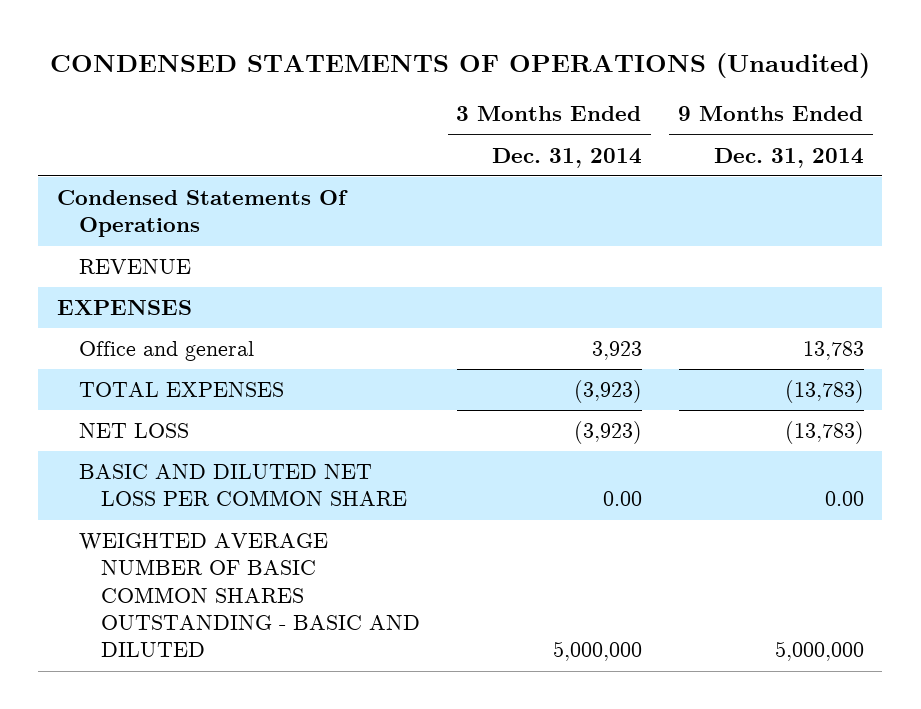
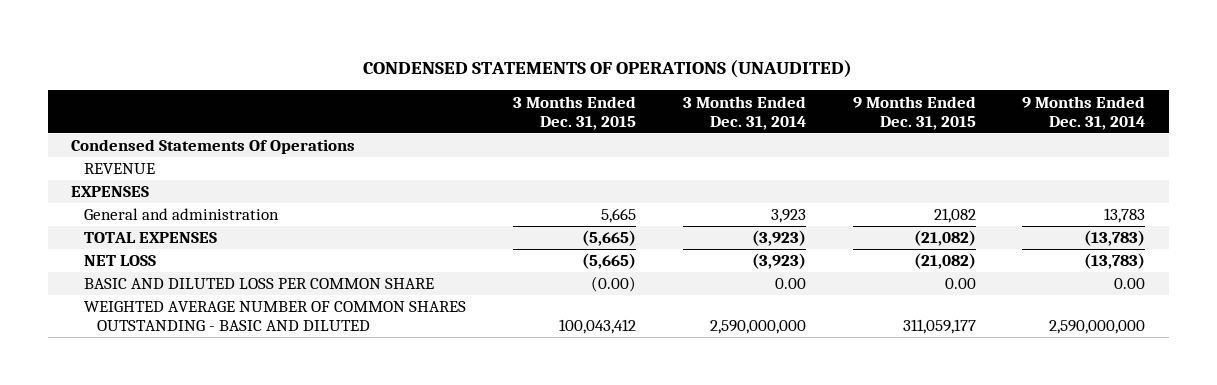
- CONDENSED STATEMENTS OF OPERATIONS (Unaudited)
+ CONDENSED STATEMENTS OF OPERATIONS (UNAUDITED)
- | 3 Months Ended Dec. 31, 2014 | 9 Months Ended Dec. 31, 2014
+ | 3 Months Ended Dec. 31, 2015 | 3 Months Ended Dec. 31, 2014 | 9 Months Ended Dec. 31, 2015 | 9 Months Ended Dec. 31, 2014
- Office and general | 3,923 | 13,783
+ General and administration | 5,665 | 3,923 | 21,082 | 13,783
- BASIC AND DILUTED NET LOSS PER COMMON SHARE | 0.00 | 0.00
- WEIGHTED AVERAGE NUMBER OF BASIC COMMON SHARES OUTSTANDING - BASIC AND DILUTED | 5,000,000 | 5,000,000
+ BASIC AND DILUTED LOSS PER COMMON SHARE | (0.00) | 0.00 | 0.00 | 0.00
+ WEIGHTED AVERAGE NUMBER OF COMMON SHARES OUTSTANDING - BASIC AND DILUTED | 100,043,412 | 2,590,000,000 | 311,059,177 | 2,590,000,000

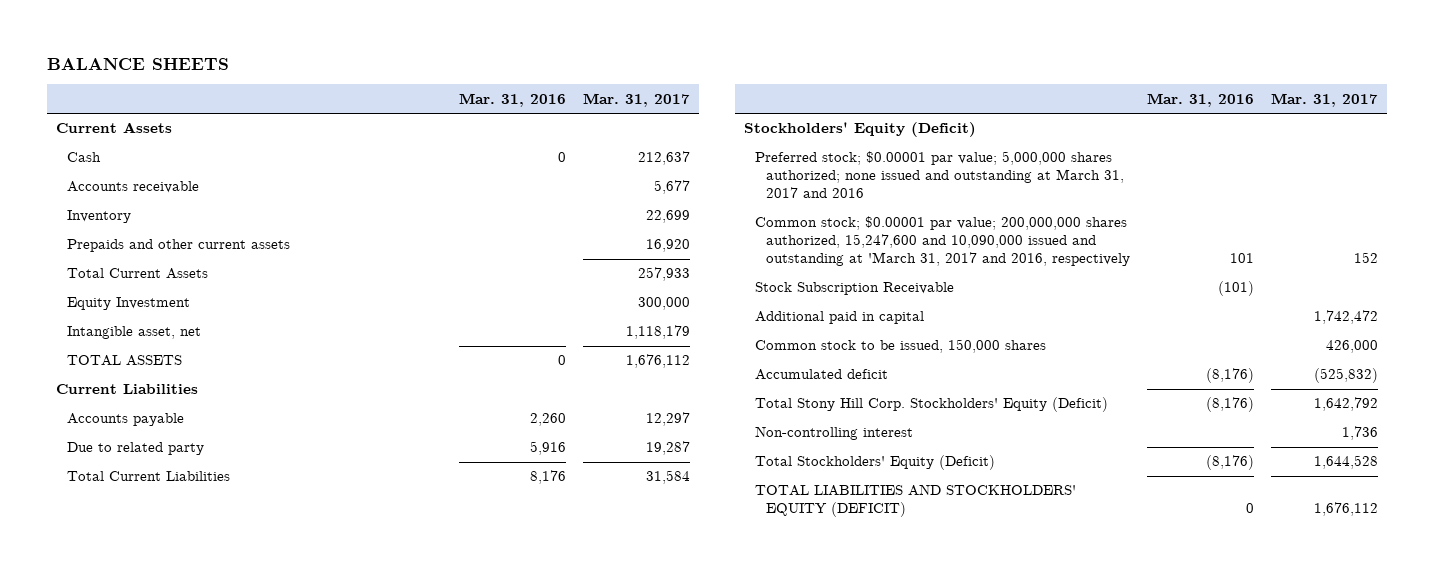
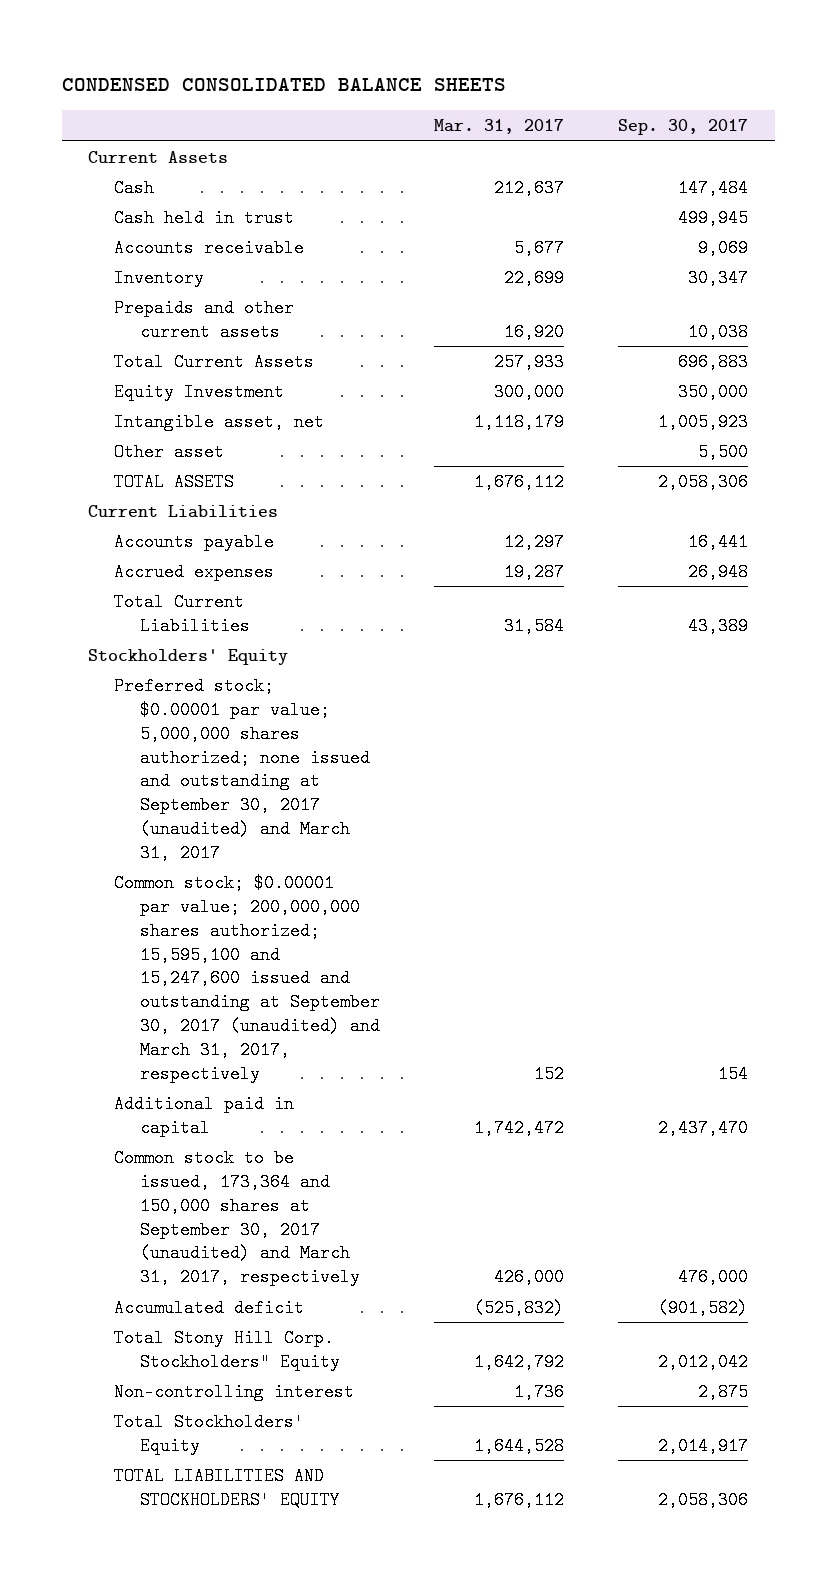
- BALANCE SHEETS
+ CONDENSED CONSOLIDATED BALANCE SHEETS
- | Mar. 31, 2016 | Mar. 31, 2017
+ | Mar. 31, 2017 | Sep. 30, 2017
+ Cash held in trust | | 499,945
+ Other asset | | 5,500
- Due to related party | 5,916 | 19,287
+ Accrued expenses | 19,287 | 26,948
- Stockholders' Equity (Deficit)
- Preferred stock; $0.00001 par value; 5,000,000 shares authorized; none issued and outstanding at March 31, 2017 and 2016
- Common stock; $0.00001 par value; 200,000,000 shares authorized, 15,247,600 and 10,090,000 issued and outstanding at 'March 31, 2017 and 2016, respectively | 101 | 152
- Stock Subscription Receivable | (101) |
+ Stockholders' Equity
+ Preferred stock; $0.00001 par value; 5,000,000 shares authorized; none issued and outstanding at September 30, 2017 (unaudited) and March 31, 2017
+ Common stock; $0.00001 par value; 200,000,000 shares authorized; 15,595,100 and 15,247,600 issued and outstanding at September 30, 2017 (unaudited) and March 31, 2017, respectively | 152 | 154
- Common stock to be issued, 150,000 shares | | 426,000
+ Common stock to be issued, 173,364 and 150,000 shares at September 30, 2017 (unaudited) and March 31, 2017, respectively | 426,000 | 476,000
- Total Stony Hill Corp. Stockholders' Equity (Deficit) | (8,176) | 1,642,792
+ Total Stony Hill Corp. Stockholders" Equity | 1,642,792 | 2,012,042
- Total Stockholders' Equity (Deficit) | (8,176) | 1,644,528
- TOTAL LIABILITIES AND STOCKHOLDERS' EQUITY (DEFICIT) | 0 | 1,676,112
+ Total Stockholders' Equity | 1,644,528 | 2,014,917
+ TOTAL LIABILITIES AND STOCKHOLDERS' EQUITY | 1,676,112 | 2,058,306

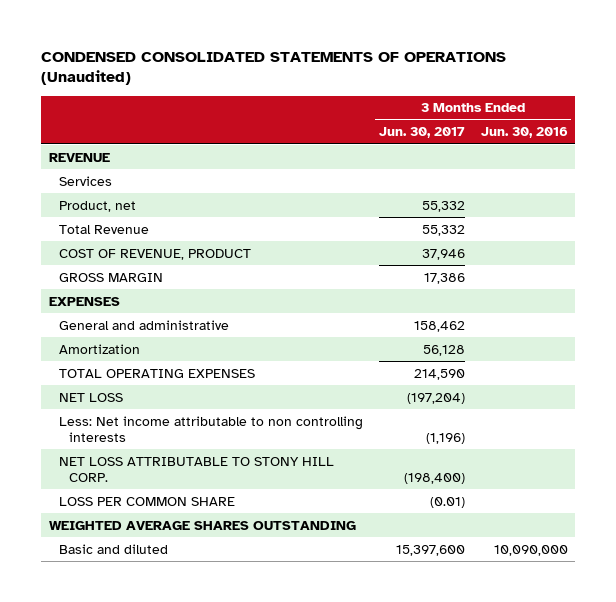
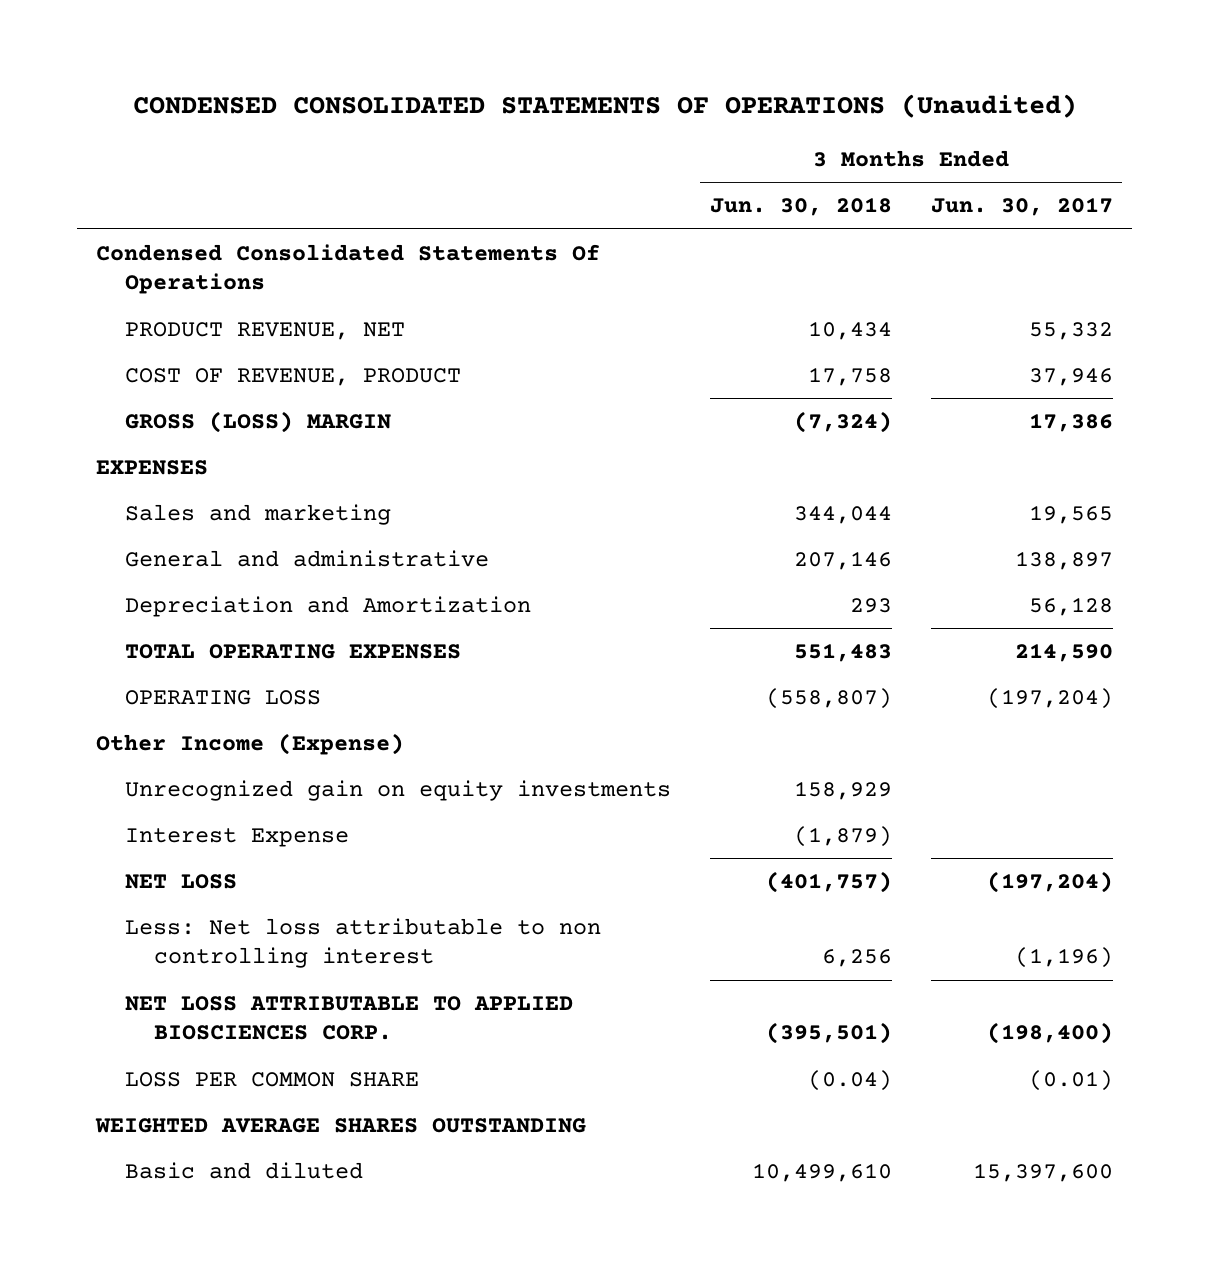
- | 3 Months Ended Jun. 30, 2017 | 3 Months Ended Jun. 30, 2016
+ | 3 Months Ended Jun. 30, 2018 | 3 Months Ended Jun. 30, 2017
- REVENUE
- Services
- Product, net | 55,332 |
- Total Revenue | 55,332 |
+ Condensed Consolidated Statements Of Operations
+ PRODUCT REVENUE, NET | 10,434 | 55,332
- GROSS MARGIN | 17,386 |
+ GROSS (LOSS) MARGIN | (7,324) | 17,386
- General and administrative | 158,462 |
- Amortization | 56,128 |
+ Sales and marketing | 344,044 | 19,565
+ General and administrative | 207,146 | 138,897
+ Depreciation and Amortization | 293 | 56,128
+ OPERATING LOSS | (558,807) | (197,204)
+ Other Income (Expense)
+ Unrecognized gain on equity investments | 158,929 |
+ Interest Expense | (1,879) |
- Less: Net income attributable to non controlling interests | (1,196) |
- NET LOSS ATTRIBUTABLE TO STONY HILL CORP. | (198,400) |
+ Less: Net loss attributable to non controlling interest | 6,256 | (1,196)
+ NET LOSS ATTRIBUTABLE TO APPLIED BIOSCIENCES CORP. | (395,501) | (198,400)

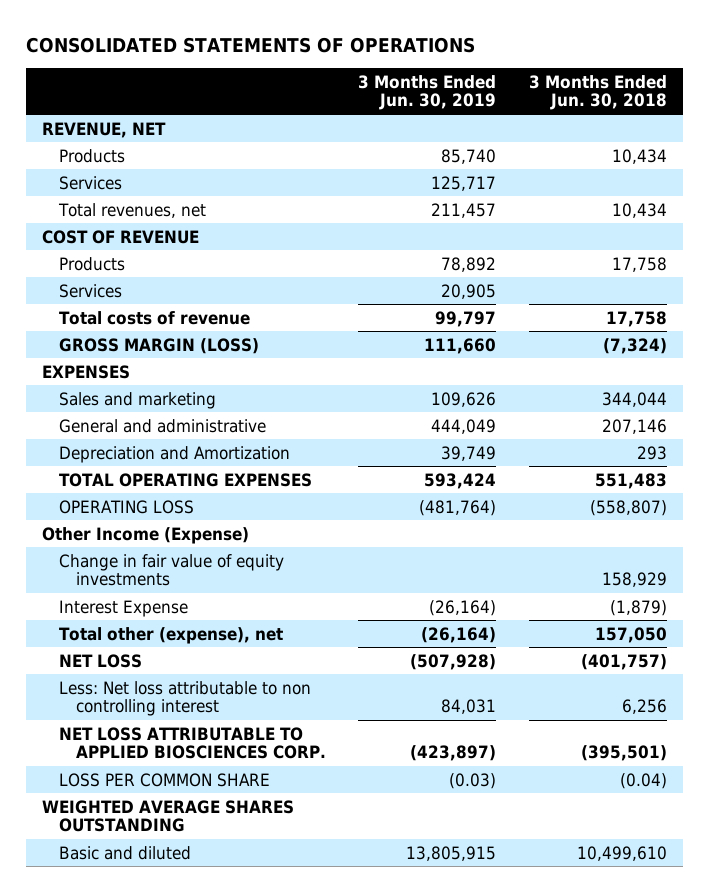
- CONDENSED CONSOLIDATED STATEMENTS OF OPERATIONS (Unaudited)
+ CONSOLIDATED STATEMENTS OF OPERATIONS
- | 3 Months Ended Jun. 30, 2018 | 3 Months Ended Jun. 30, 2017
+ | 3 Months Ended Jun. 30, 2019 | 3 Months Ended Jun. 30, 2018
- Condensed Consolidated Statements Of Operations
- PRODUCT REVENUE, NET | 10,434 | 55,332
- COST OF REVENUE, PRODUCT | 17,758 | 37,946
- GROSS (LOSS) MARGIN | (7,324) | 17,386
+ REVENUE, NET
+ Products | 85,740 | 10,434
+ Services | 125,717 |
+ Total revenues, net | 211,457 | 10,434
+ COST OF REVENUE
+ Products | 78,892 | 17,758
+ Services | 20,905 |
+ Total costs of revenue | 99,797 | 17,758
+ GROSS MARGIN (LOSS) | 111,660 | (7,324)
- Unrecognized gain on equity investments | 158,929 |
+ Change in fair value of equity investments | | 158,929
+ Total other (expense), net | (26,164) | 157,050

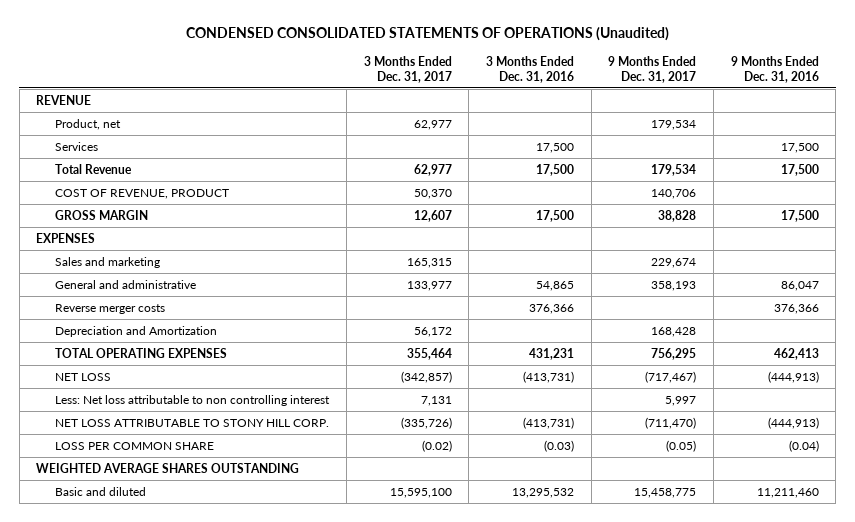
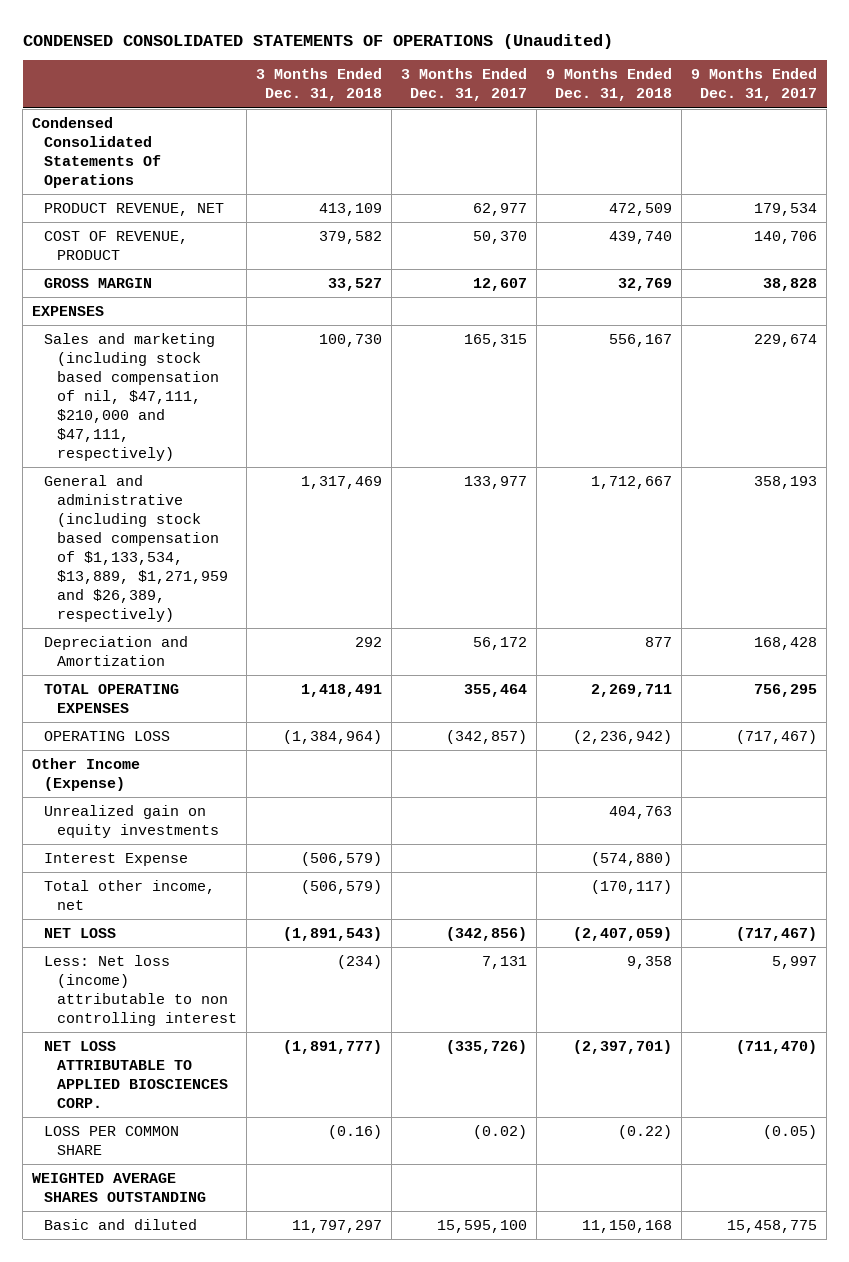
- | 3 Months Ended Dec. 31, 2017 | 3 Months Ended Dec. 31, 2016 | 9 Months Ended Dec. 31, 2017 | 9 Months Ended Dec. 31, 2016
+ | 3 Months Ended Dec. 31, 2018 | 3 Months Ended Dec. 31, 2017 | 9 Months Ended Dec. 31, 2018 | 9 Months Ended Dec. 31, 2017
- REVENUE
- Product, net | 62,977 | | 179,534 |
- Services | | 17,500 | | 17,500
- Total Revenue | 62,977 | 17,500 | 179,534 | 17,500
+ Condensed Consolidated Statements Of Operations
+ PRODUCT REVENUE, NET | 413,109 | 62,977 | 472,509 | 179,534
- Sales and marketing | 165,315 | | 229,674 |
- General and administrative | 133,977 | 54,865 | 358,193 | 86,047
- Reverse merger costs | | 376,366 | | 376,366
+ Sales and marketing (including stock based compensation of nil, $47,111, $210,000 and $47,111, respectively) | 100,730 | 165,315 | 556,167 | 229,674
+ General and administrative (including stock based compensation of $1,133,534, $13,889, $1,271,959 and $26,389, respectively) | 1,317,469 | 133,977 | 1,712,667 | 358,193
- NET LOSS | (342,857) | (413,731) | (717,467) | (444,913)
- Less: Net loss attributable to non controlling interest | 7,131 | | 5,997 |
- NET LOSS ATTRIBUTABLE TO STONY HILL CORP. | (335,726) | (413,731) | (711,470) | (444,913)
+ OPERATING LOSS | (1,384,964) | (342,857) | (2,236,942) | (717,467)
+ Other Income (Expense)
+ Unrealized gain on equity investments | | | 404,763 |
+ Interest Expense | (506,579) | | (574,880) |
+ Total other income, net | (506,579) | | (170,117) |
+ NET LOSS | (1,891,543) | (342,856) | (2,407,059) | (717,467)
+ Less: Net loss (income) attributable to non controlling interest | (234) | 7,131 | 9,358 | 5,997
+ NET LOSS ATTRIBUTABLE TO APPLIED BIOSCIENCES CORP. | (1,891,777) | (335,726) | (2,397,701) | (711,470)

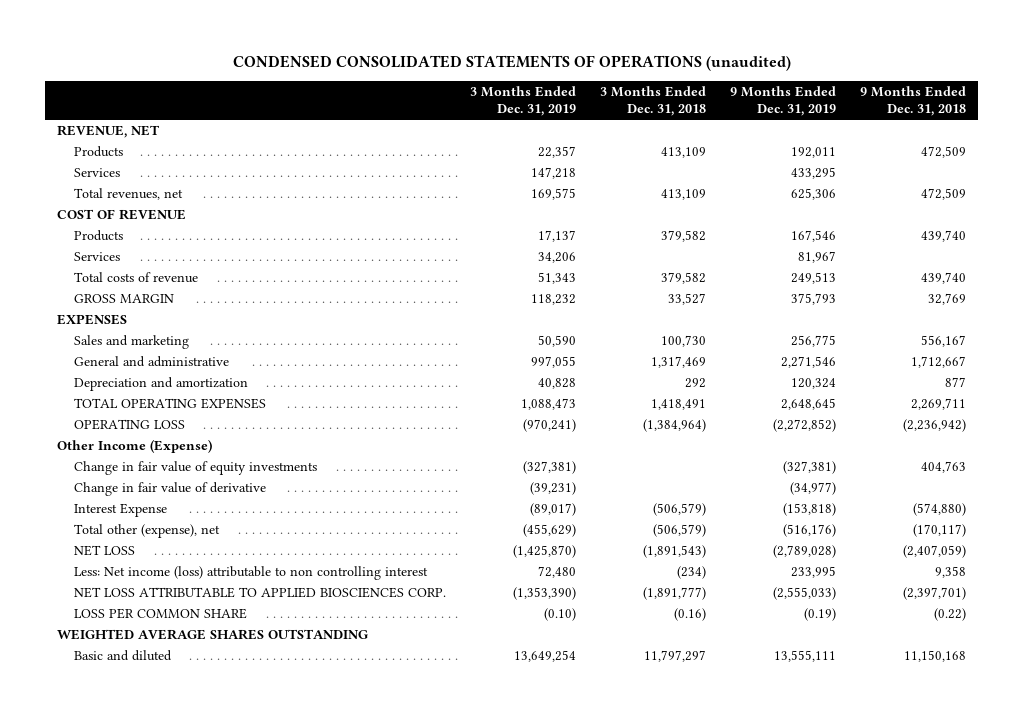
- CONDENSED CONSOLIDATED STATEMENTS OF OPERATIONS (Unaudited)
+ CONDENSED CONSOLIDATED STATEMENTS OF OPERATIONS (unaudited)
- | 3 Months Ended Dec. 31, 2018 | 3 Months Ended Dec. 31, 2017 | 9 Months Ended Dec. 31, 2018 | 9 Months Ended Dec. 31, 2017
+ | 3 Months Ended Dec. 31, 2019 | 3 Months Ended Dec. 31, 2018 | 9 Months Ended Dec. 31, 2019 | 9 Months Ended Dec. 31, 2018
- Condensed Consolidated Statements Of Operations
- PRODUCT REVENUE, NET | 413,109 | 62,977 | 472,509 | 179,534
- COST OF REVENUE, PRODUCT | 379,582 | 50,370 | 439,740 | 140,706
+ REVENUE, NET
+ Products | 22,357 | 413,109 | 192,011 | 472,509
+ Services | 147,218 | | 433,295 |
+ Total revenues, net | 169,575 | 413,109 | 625,306 | 472,509
+ COST OF REVENUE
+ Products | 17,137 | 379,582 | 167,546 | 439,740
+ Services | 34,206 | | 81,967 |
+ Total costs of revenue | 51,343 | 379,582 | 249,513 | 439,740
- Sales and marketing (including stock based compensation of nil, $47,111, $210,000 and $47,111, respectively) | 100,730 | 165,315 | 556,167 | 229,674
- General and administrative (including stock based compensation of $1,133,534, $13,889, $1,271,959 and $26,389, respectively) | 1,317,469 | 133,977 | 1,712,667 | 358,193
- Depreciation and Amortization | 292 | 56,172 | 877 | 168,428
+ Sales and marketing | 50,590 | 100,730 | 256,775 | 556,167
+ General and administrative | 997,055 | 1,317,469 | 2,271,546 | 1,712,667
+ Depreciation and amortization | 40,828 | 292 | 120,324 | 877
- Unrealized gain on equity investments | | | 404,763 |
+ Change in fair value of equity investments | (327,381) | | (327,381) | 404,763
+ Change in fair value of derivative | (39,231) | | (34,977) |
- Total other income, net | (506,579) | | (170,117) |
+ Total other (expense), net | (455,629) | (506,579) | (516,176) | (170,117)
- Less: Net loss (income) attributable to non controlling interest | (234) | 7,131 | 9,358 | 5,997
+ Less: Net income (loss) attributable to non controlling interest | 72,480 | (234) | 233,995 | 9,358

